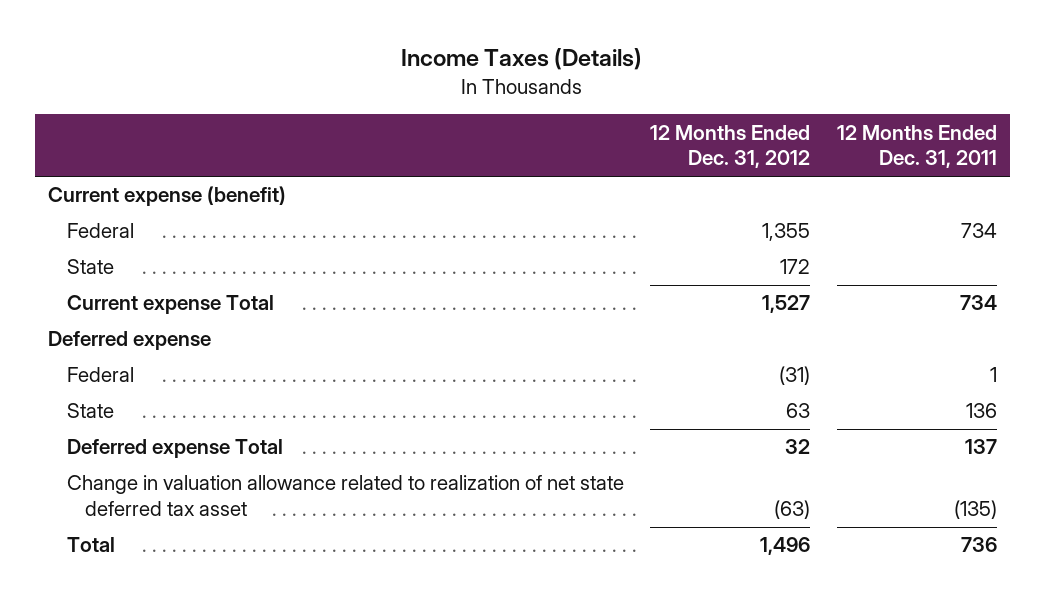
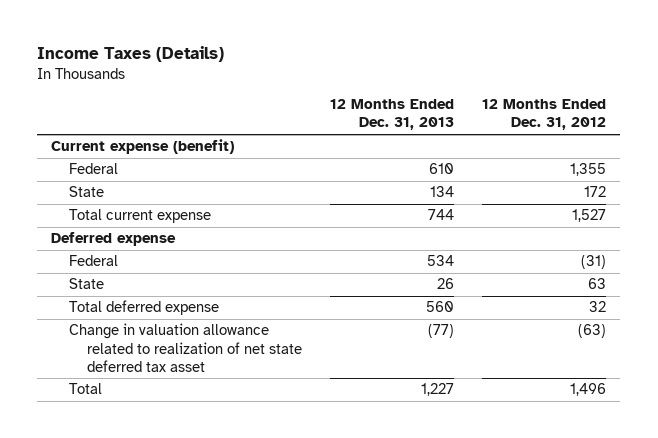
- | 12 Months Ended Dec. 31, 2012 | 12 Months Ended Dec. 31, 2011
+ | 12 Months Ended Dec. 31, 2013 | 12 Months Ended Dec. 31, 2012
- Current expense Total | 1,527 | 734
+ Total current expense | 744 | 1,527
- Deferred expense Total | 32 | 137
+ Total deferred expense | 560 | 32

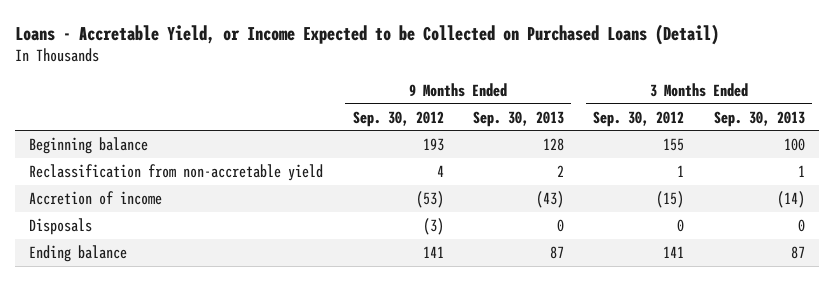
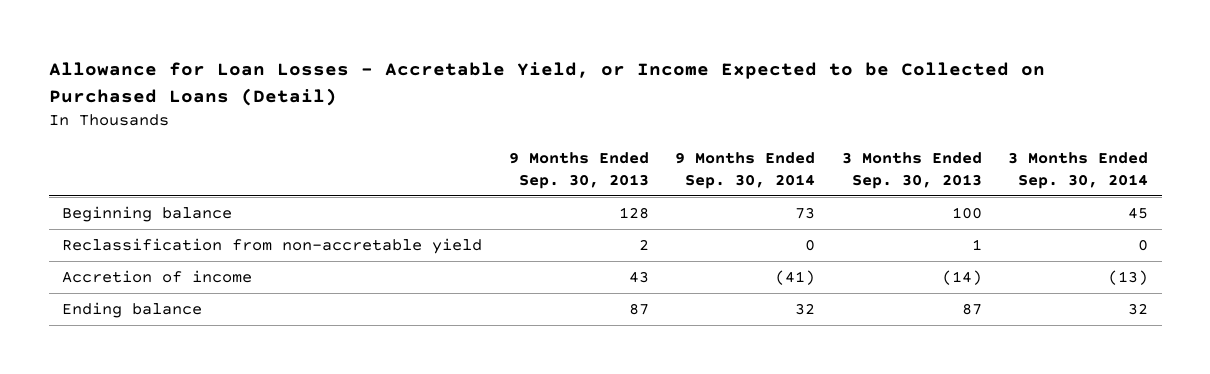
- Loans - Accretable Yield, or Income Expected to be Collected on Purchased Loans (Detail)
+ Allowance for Loan Losses - Accretable Yield, or Income Expected to be Collected on Purchased Loans (Detail)
- | 9 Months Ended Sep. 30, 2012 | 9 Months Ended Sep. 30, 2013 | 3 Months Ended Sep. 30, 2012 | 3 Months Ended Sep. 30, 2013
+ | 9 Months Ended Sep. 30, 2013 | 9 Months Ended Sep. 30, 2014 | 3 Months Ended Sep. 30, 2013 | 3 Months Ended Sep. 30, 2014
- Accretion of income | (53) | (43) | (15) | (14)
- Disposals | (3) | 0 | 0 | 0
+ Accretion of income | 43 | (41) | (14) | (13)

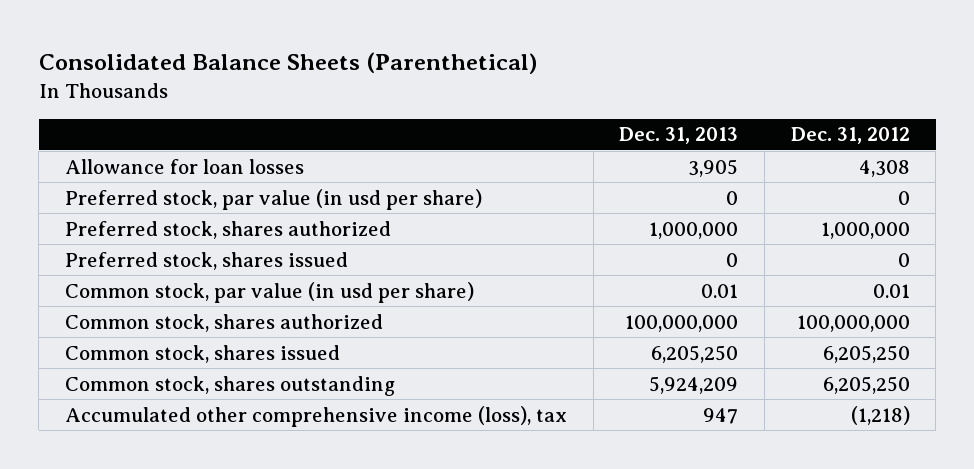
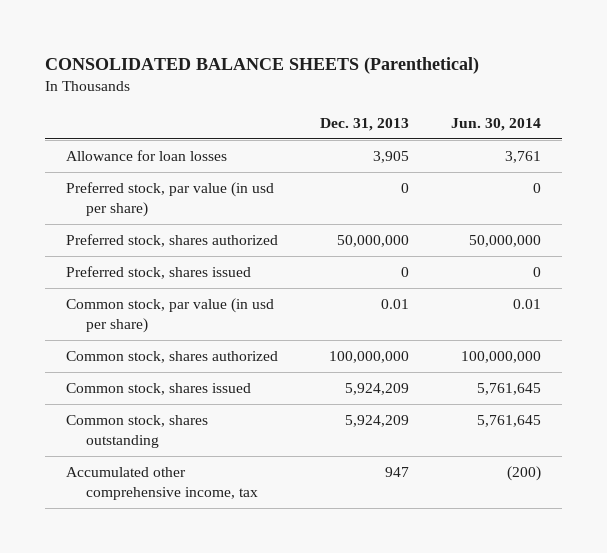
- Consolidated Balance Sheets (Parenthetical)
+ CONSOLIDATED BALANCE SHEETS (Parenthetical)
- | Dec. 31, 2013 | Dec. 31, 2012
+ | Dec. 31, 2013 | Jun. 30, 2014
- Preferred stock, shares authorized | 1,000,000 | 1,000,000
+ Preferred stock, shares authorized | 50,000,000 | 50,000,000
- Common stock, shares issued | 6,205,250 | 6,205,250
+ Common stock, shares issued | 5,924,209 | 5,761,645
- Accumulated other comprehensive income (loss), tax | 947 | (1,218)
+ Accumulated other comprehensive income, tax | 947 | (200)

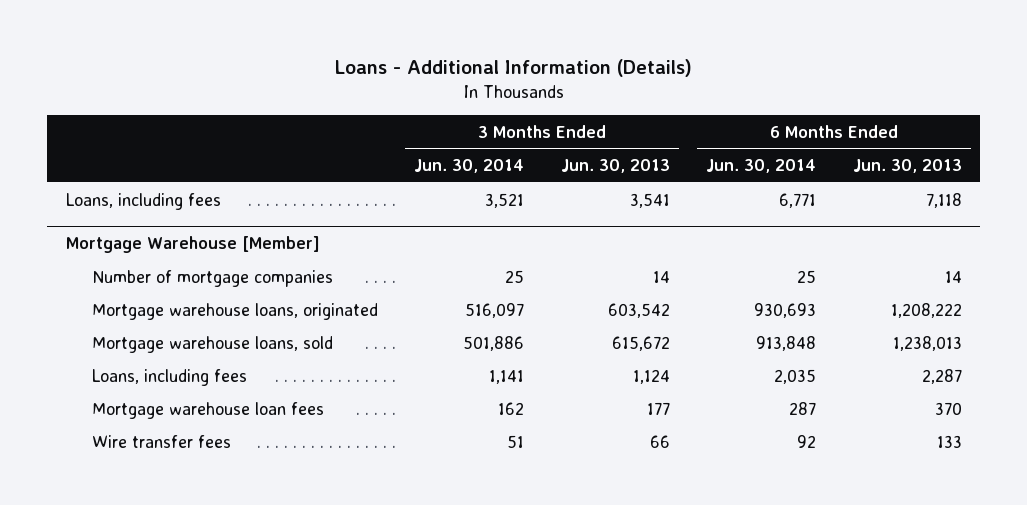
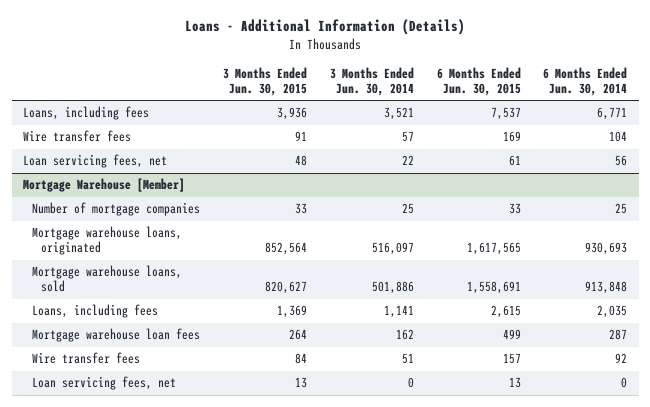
- | 3 Months Ended Jun. 30, 2014 | 3 Months Ended Jun. 30, 2013 | 6 Months Ended Jun. 30, 2014 | 6 Months Ended Jun. 30, 2013
+ | 3 Months Ended Jun. 30, 2015 | 3 Months Ended Jun. 30, 2014 | 6 Months Ended Jun. 30, 2015 | 6 Months Ended Jun. 30, 2014
+ Wire transfer fees | 91 | 57 | 169 | 104
+ Loan servicing fees, net | 48 | 22 | 61 | 56
@ Mortgage Warehouse [Member]
+ Loan servicing fees, net | 13 | 0 | 13 | 0

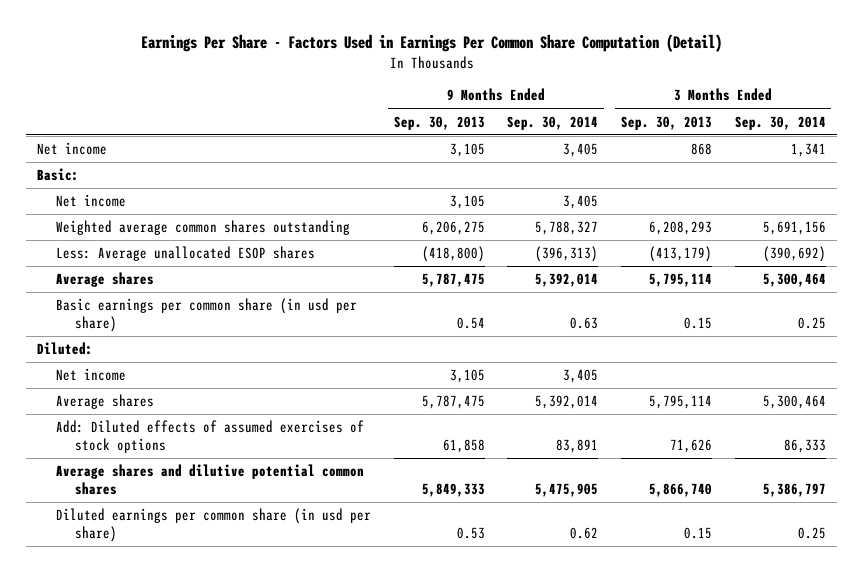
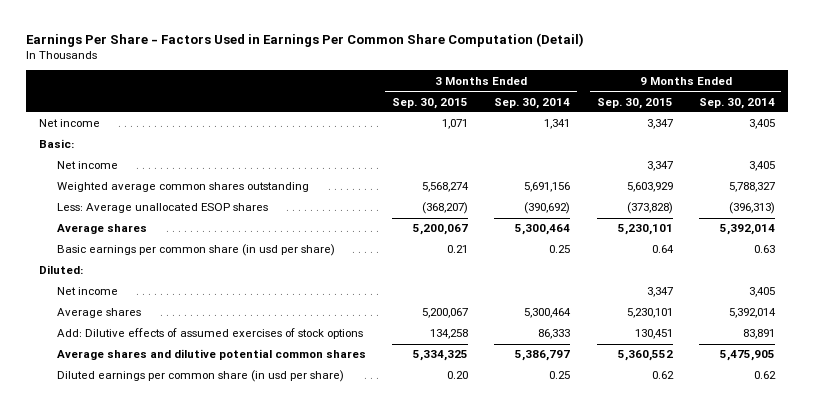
- | 9 Months Ended Sep. 30, 2013 | 9 Months Ended Sep. 30, 2014 | 3 Months Ended Sep. 30, 2013 | 3 Months Ended Sep. 30, 2014
+ | 3 Months Ended Sep. 30, 2015 | 3 Months Ended Sep. 30, 2014 | 9 Months Ended Sep. 30, 2015 | 9 Months Ended Sep. 30, 2014
- Add: Diluted effects of assumed exercises of stock options | 61,858 | 83,891 | 71,626 | 86,333
+ Add: Dilutive effects of assumed exercises of stock options | 134,258 | 86,333 | 130,451 | 83,891

